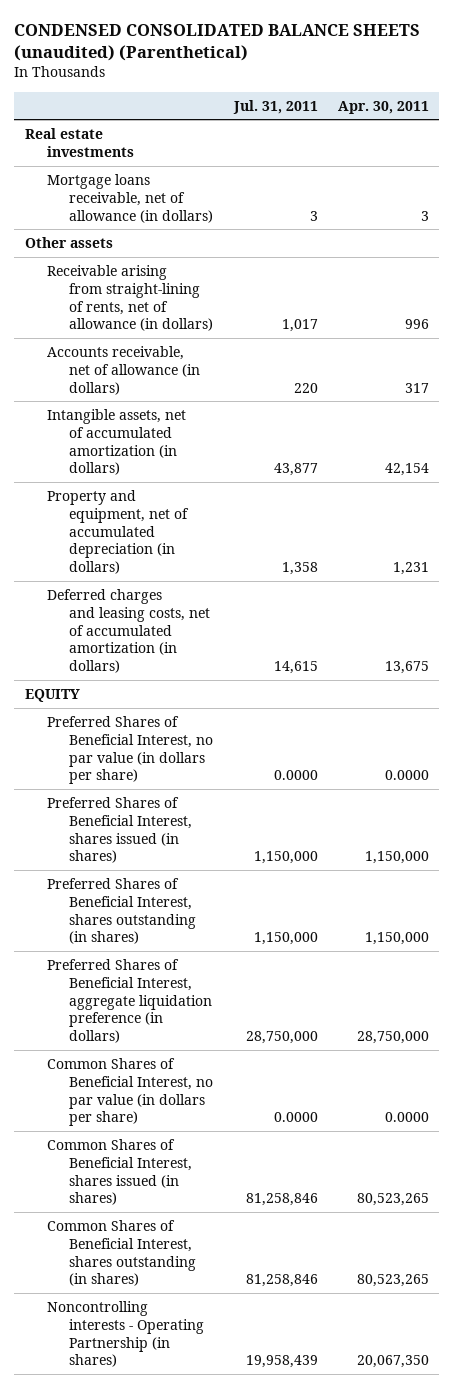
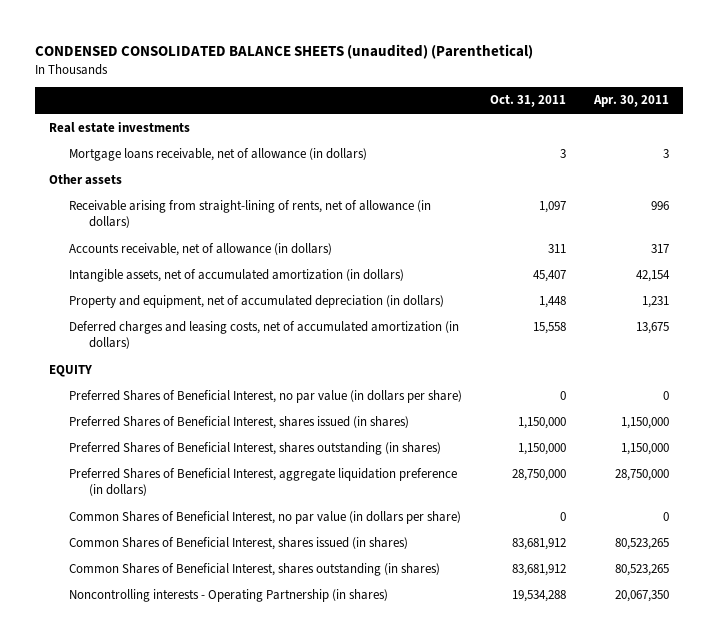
- | Jul. 31, 2011 | Apr. 30, 2011
+ | Oct. 31, 2011 | Apr. 30, 2011
- Preferred Shares of Beneficial Interest, no par value (in dollars per share) | 0.0000 | 0.0000
+ Preferred Shares of Beneficial Interest, no par value (in dollars per share) | 0 | 0
- Common Shares of Beneficial Interest, no par value (in dollars per share) | 0.0000 | 0.0000
+ Common Shares of Beneficial Interest, no par value (in dollars per share) | 0 | 0

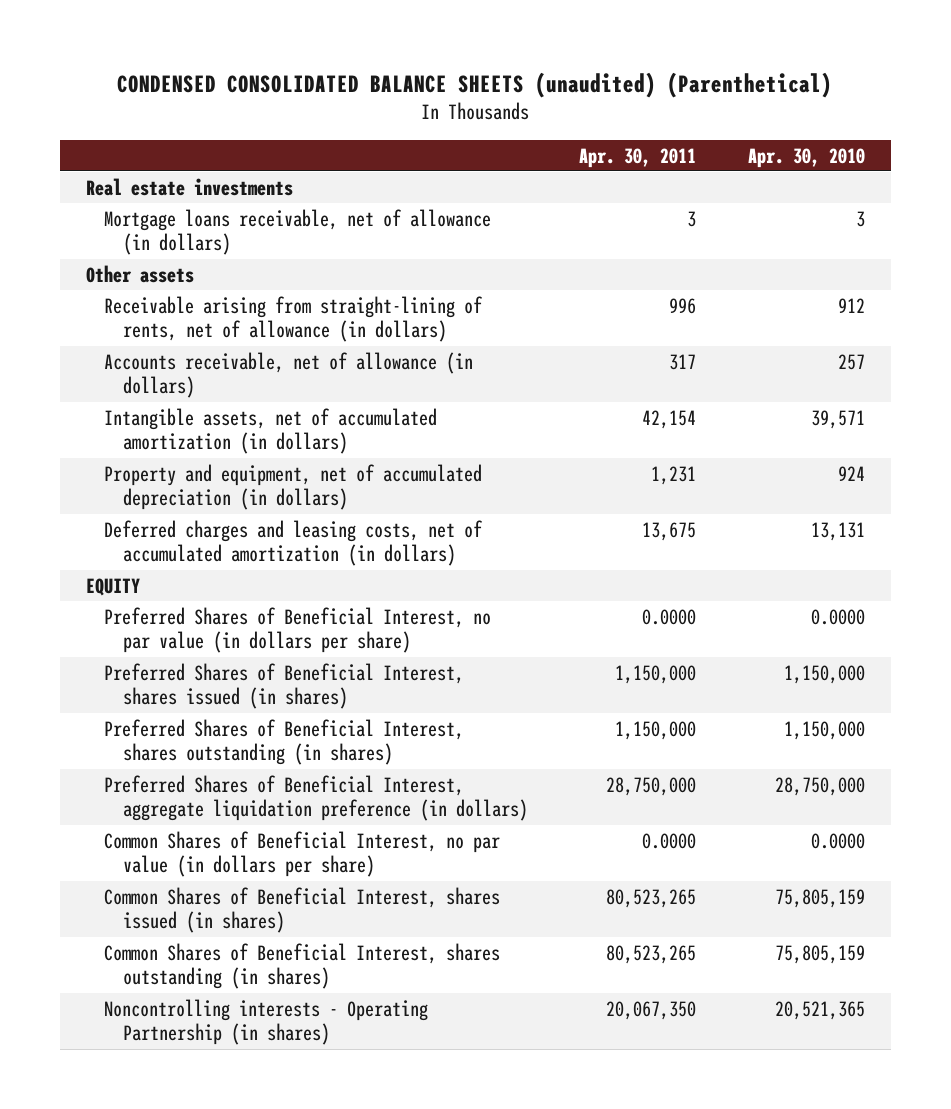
- | Oct. 31, 2011 | Apr. 30, 2011
+ | Apr. 30, 2011 | Apr. 30, 2010
- Preferred Shares of Beneficial Interest, no par value (in dollars per share) | 0 | 0
+ Preferred Shares of Beneficial Interest, no par value (in dollars per share) | 0.0000 | 0.0000
- Common Shares of Beneficial Interest, no par value (in dollars per share) | 0 | 0
+ Common Shares of Beneficial Interest, no par value (in dollars per share) | 0.0000 | 0.0000

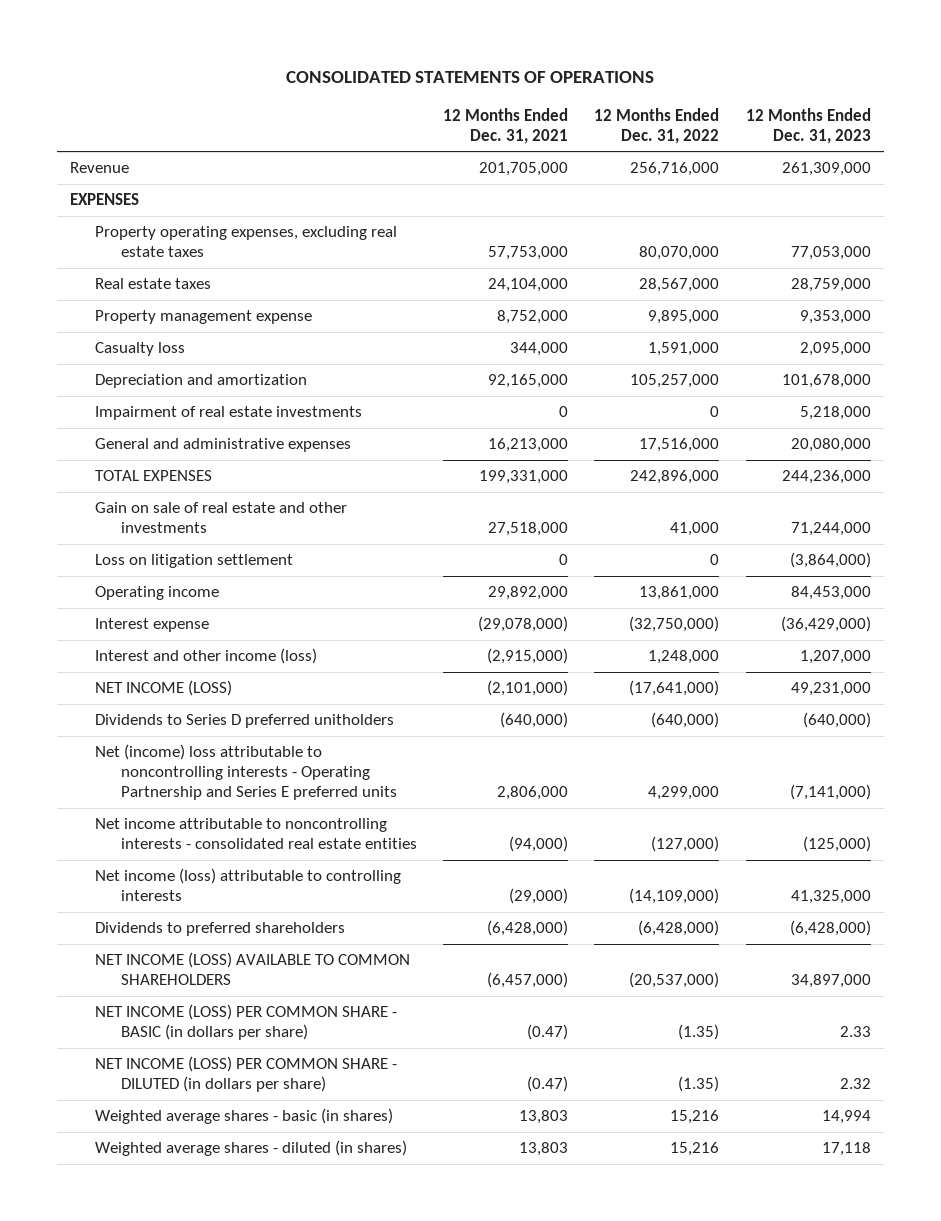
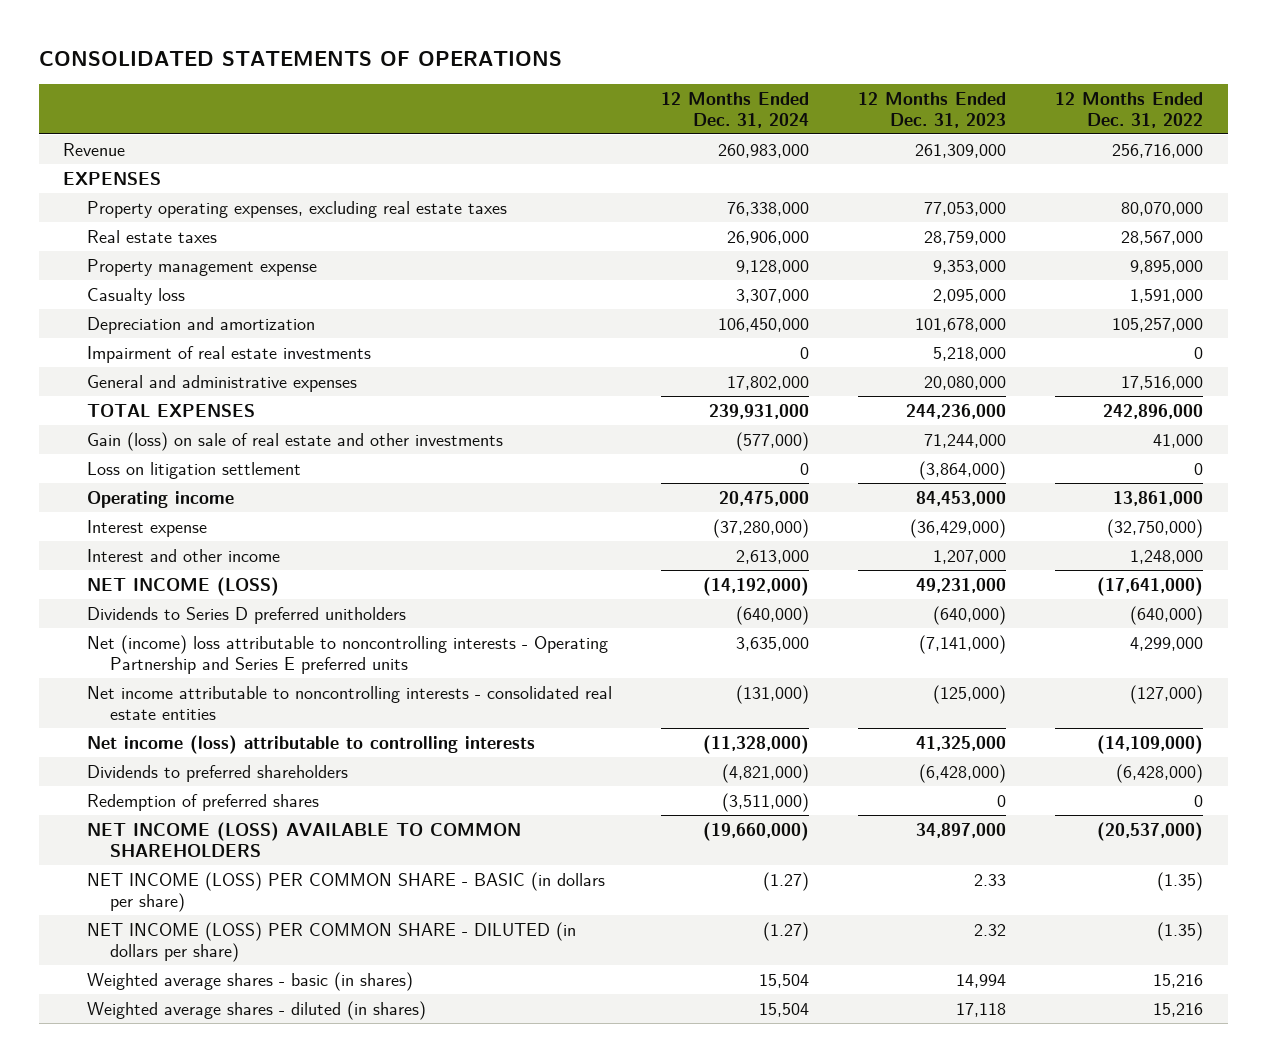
- | 12 Months Ended Dec. 31, 2021 | 12 Months Ended Dec. 31, 2022 | 12 Months Ended Dec. 31, 2023
+ | 12 Months Ended Dec. 31, 2024 | 12 Months Ended Dec. 31, 2023 | 12 Months Ended Dec. 31, 2022
- Gain on sale of real estate and other investments | 27,518,000 | 41,000 | 71,244,000
+ Gain (loss) on sale of real estate and other investments | (577,000) | 71,244,000 | 41,000
- Interest and other income (loss) | (2,915,000) | 1,248,000 | 1,207,000
+ Interest and other income | 2,613,000 | 1,207,000 | 1,248,000
+ Redemption of preferred shares | (3,511,000) | 0 | 0

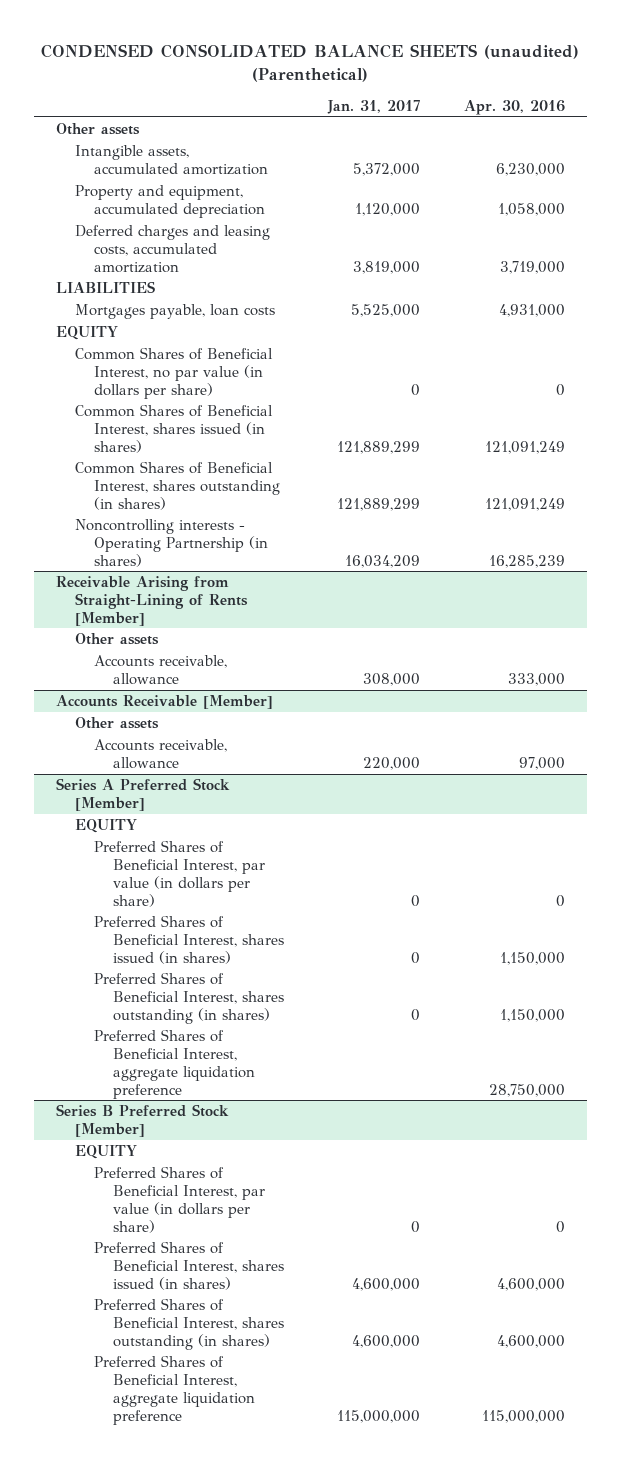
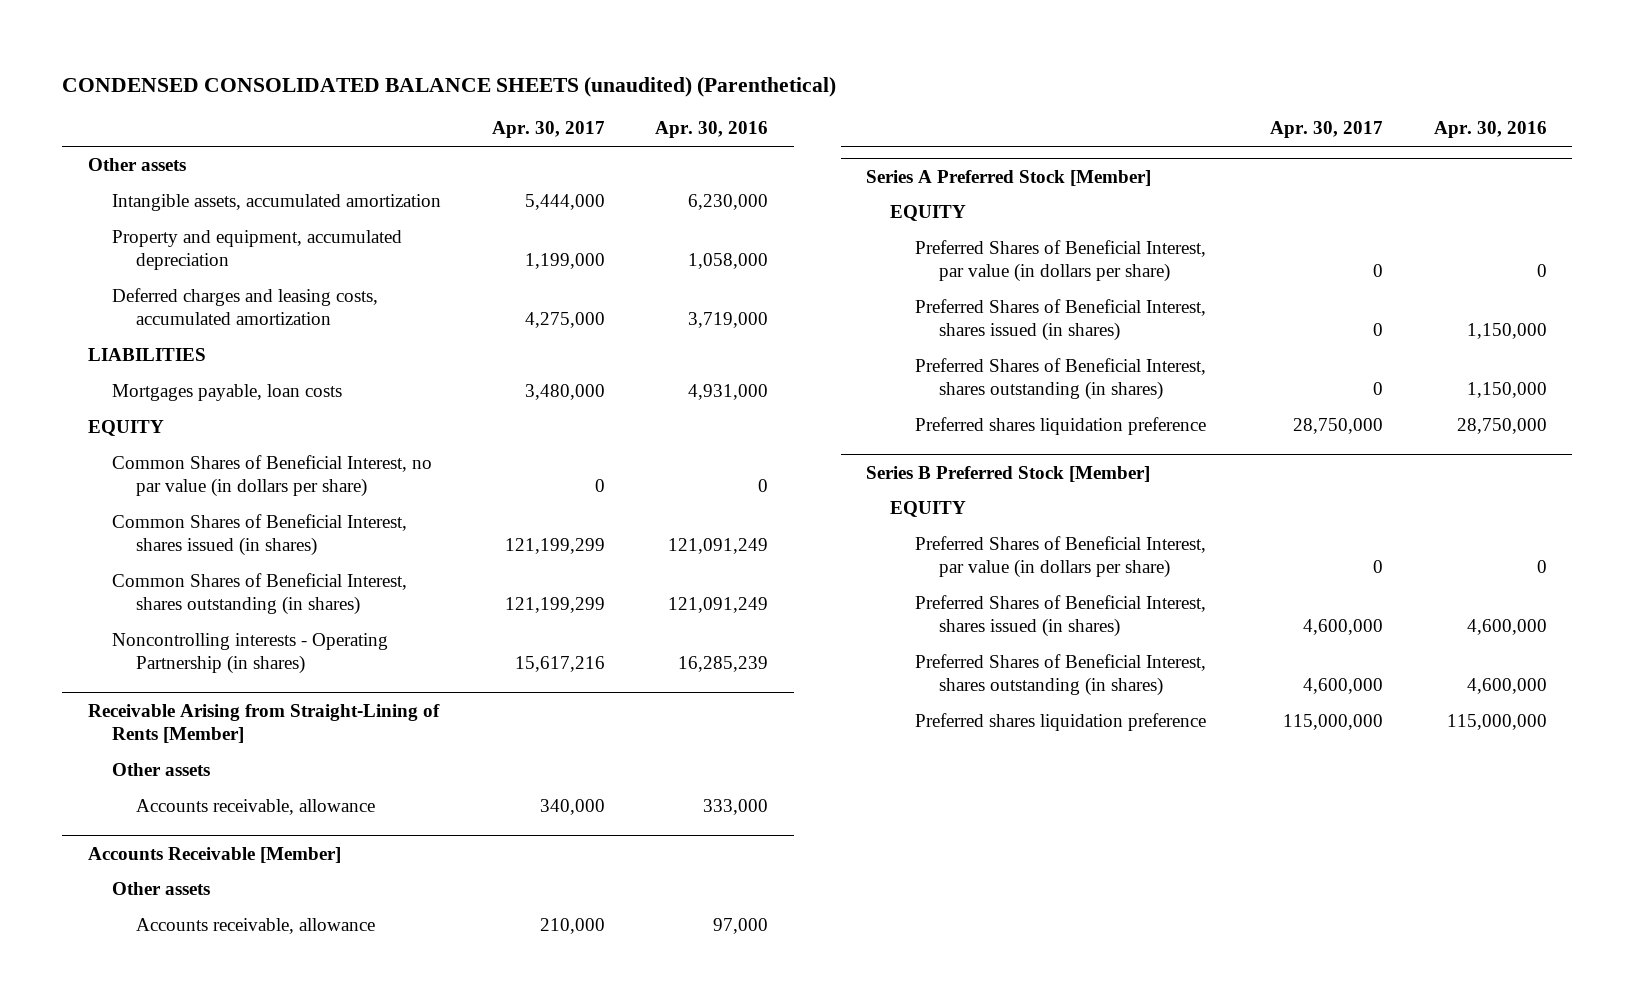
- | Jan. 31, 2017 | Apr. 30, 2016
+ | Apr. 30, 2017 | Apr. 30, 2016
@ Series A Preferred Stock [Member]
- Preferred Shares of Beneficial Interest, aggregate liquidation preference | | 28,750,000
+ Preferred shares liquidation preference | 28,750,000 | 28,750,000
@ Series B Preferred Stock [Member]
- Preferred Shares of Beneficial Interest, aggregate liquidation preference | 115,000,000 | 115,000,000
+ Preferred shares liquidation preference | 115,000,000 | 115,000,000

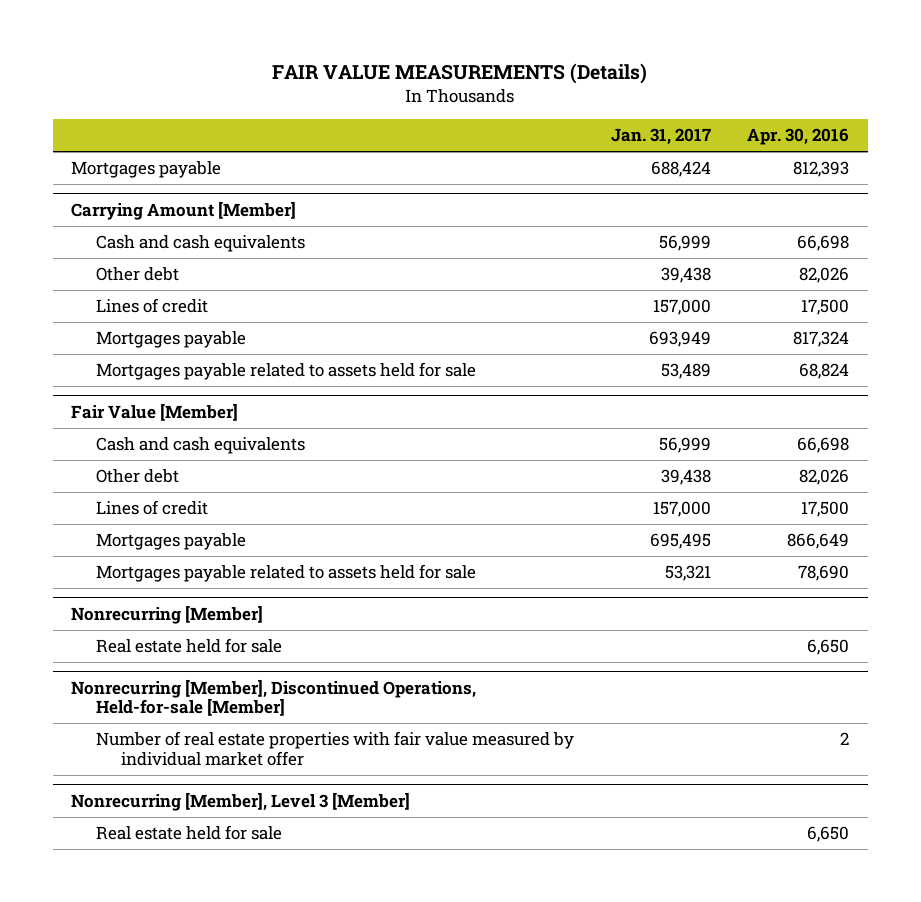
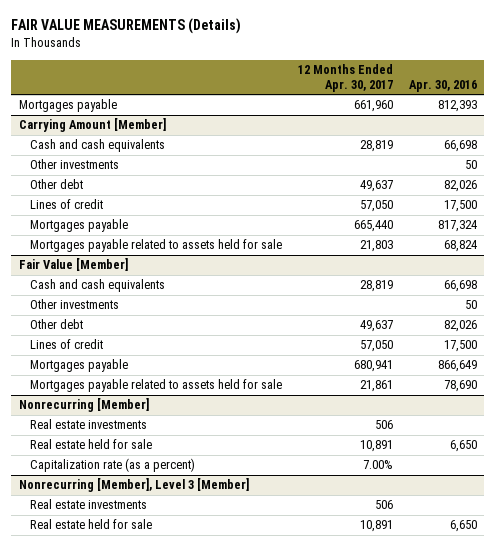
- | Jan. 31, 2017 | Apr. 30, 2016
+ | 12 Months Ended Apr. 30, 2017 | Apr. 30, 2016
@ Carrying Amount [Member]
+ Other investments | | 50
@ Fair Value [Member]
+ Other investments | | 50
@ Nonrecurring [Member]
+ Real estate investments | 506 |
- Nonrecurring [Member], Discontinued Operations, Held-for-sale [Member]
- Number of real estate properties with fair value measured by individual market offer | | 2
@ Nonrecurring [Member]
+ Capitalization rate (as a percent) | 7.00% |
@ Nonrecurring [Member], Level 3 [Member]
+ Real estate investments | 506 |

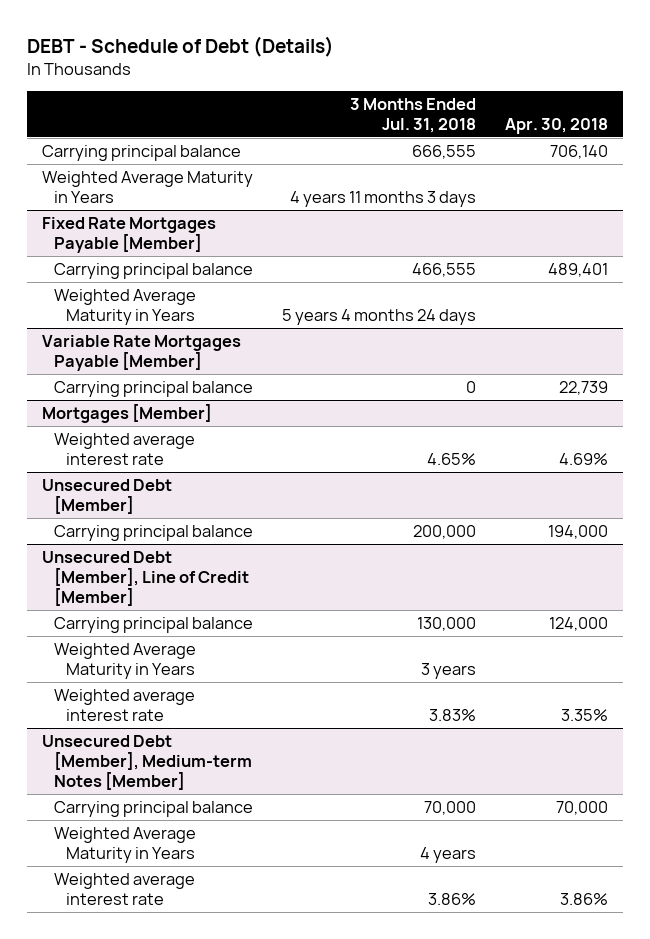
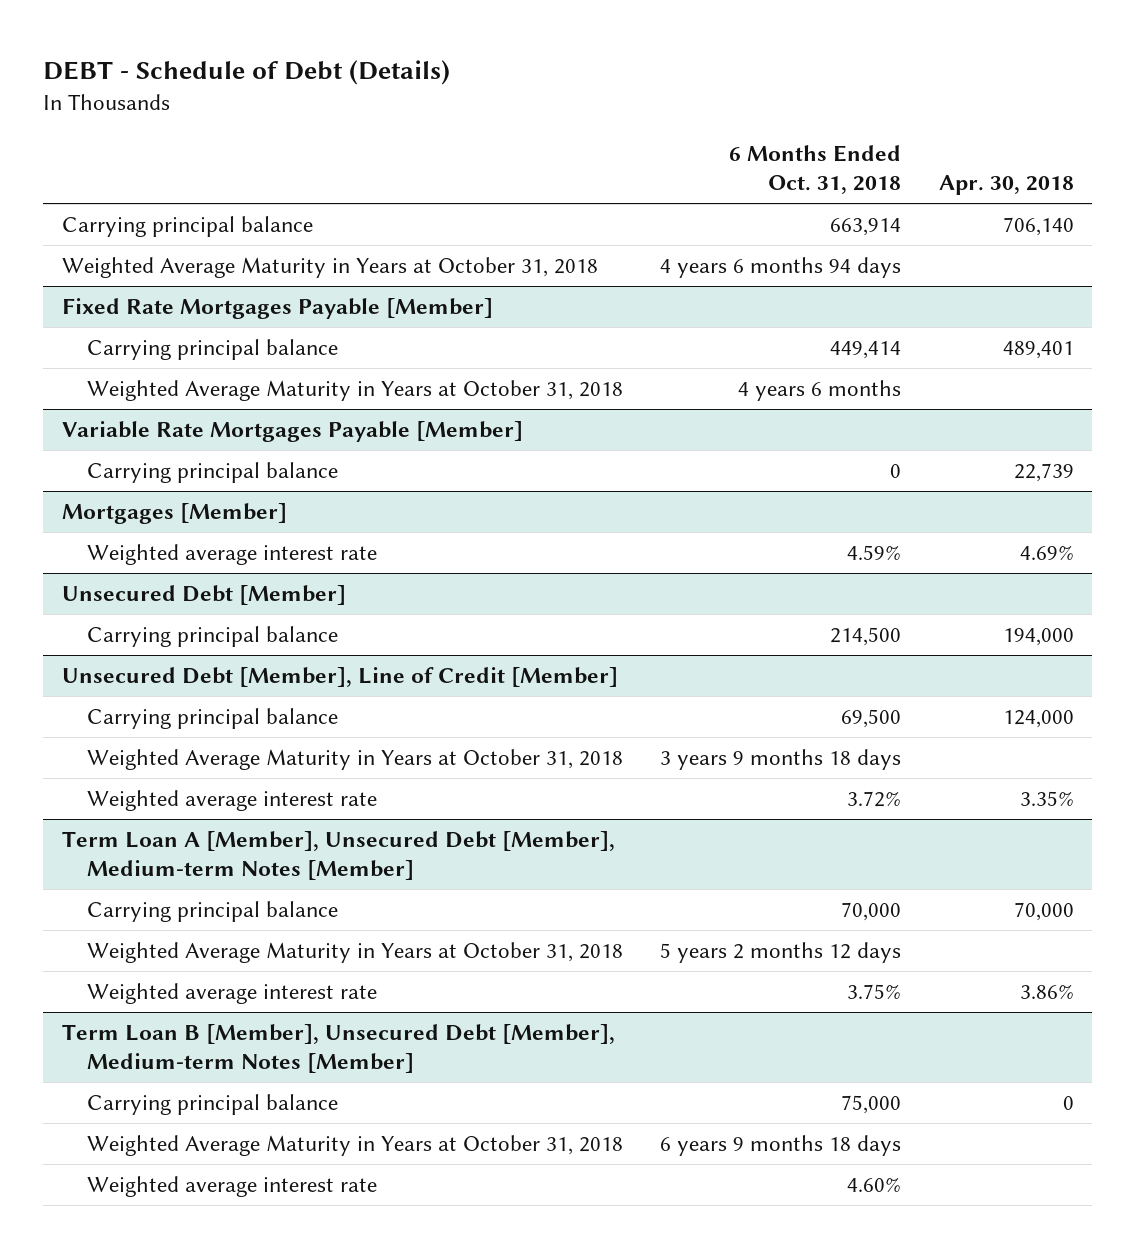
- | 3 Months Ended Jul. 31, 2018 | Apr. 30, 2018
+ | 6 Months Ended Oct. 31, 2018 | Apr. 30, 2018
- Weighted Average Maturity in Years | 4 years 11 months 3 days |
+ Weighted Average Maturity in Years at October 31, 2018 | 4 years 6 months 94 days |
@ Fixed Rate Mortgages Payable [Member]
- Weighted Average Maturity in Years | 5 years 4 months 24 days |
+ Weighted Average Maturity in Years at October 31, 2018 | 4 years 6 months |
@ Unsecured Debt [Member], Line of Credit [Member]
- Weighted Average Maturity in Years | 3 years |
+ Weighted Average Maturity in Years at October 31, 2018 | 3 years 9 months 18 days |
- Unsecured Debt [Member], Medium-term Notes [Member]
+ Term Loan A [Member], Unsecured Debt [Member], Medium-term Notes [Member]
- Weighted Average Maturity in Years | 4 years |
+ Weighted Average Maturity in Years at October 31, 2018 | 5 years 2 months 12 days |
+ Term Loan B [Member], Unsecured Debt [Member], Medium-term Notes [Member]
+ Carrying principal balance | 75,000 | 0
+ Weighted Average Maturity in Years at October 31, 2018 | 6 years 9 months 18 days |
+ Weighted average interest rate | 4.60% |

